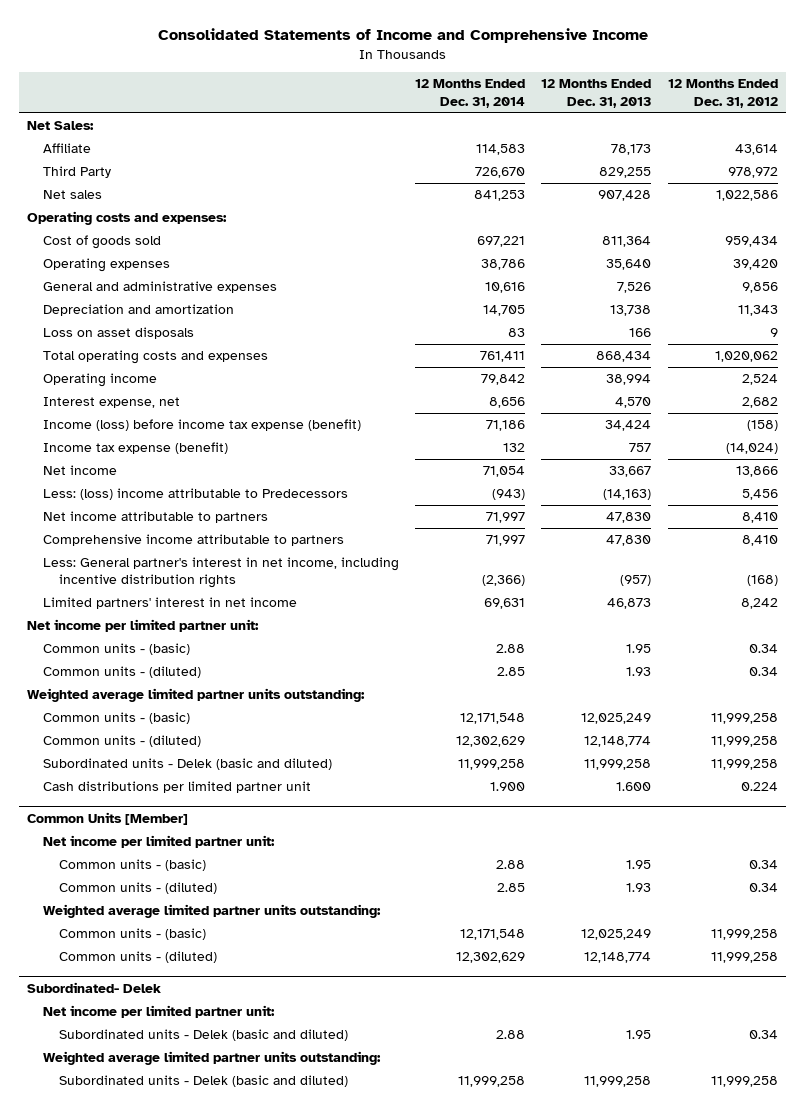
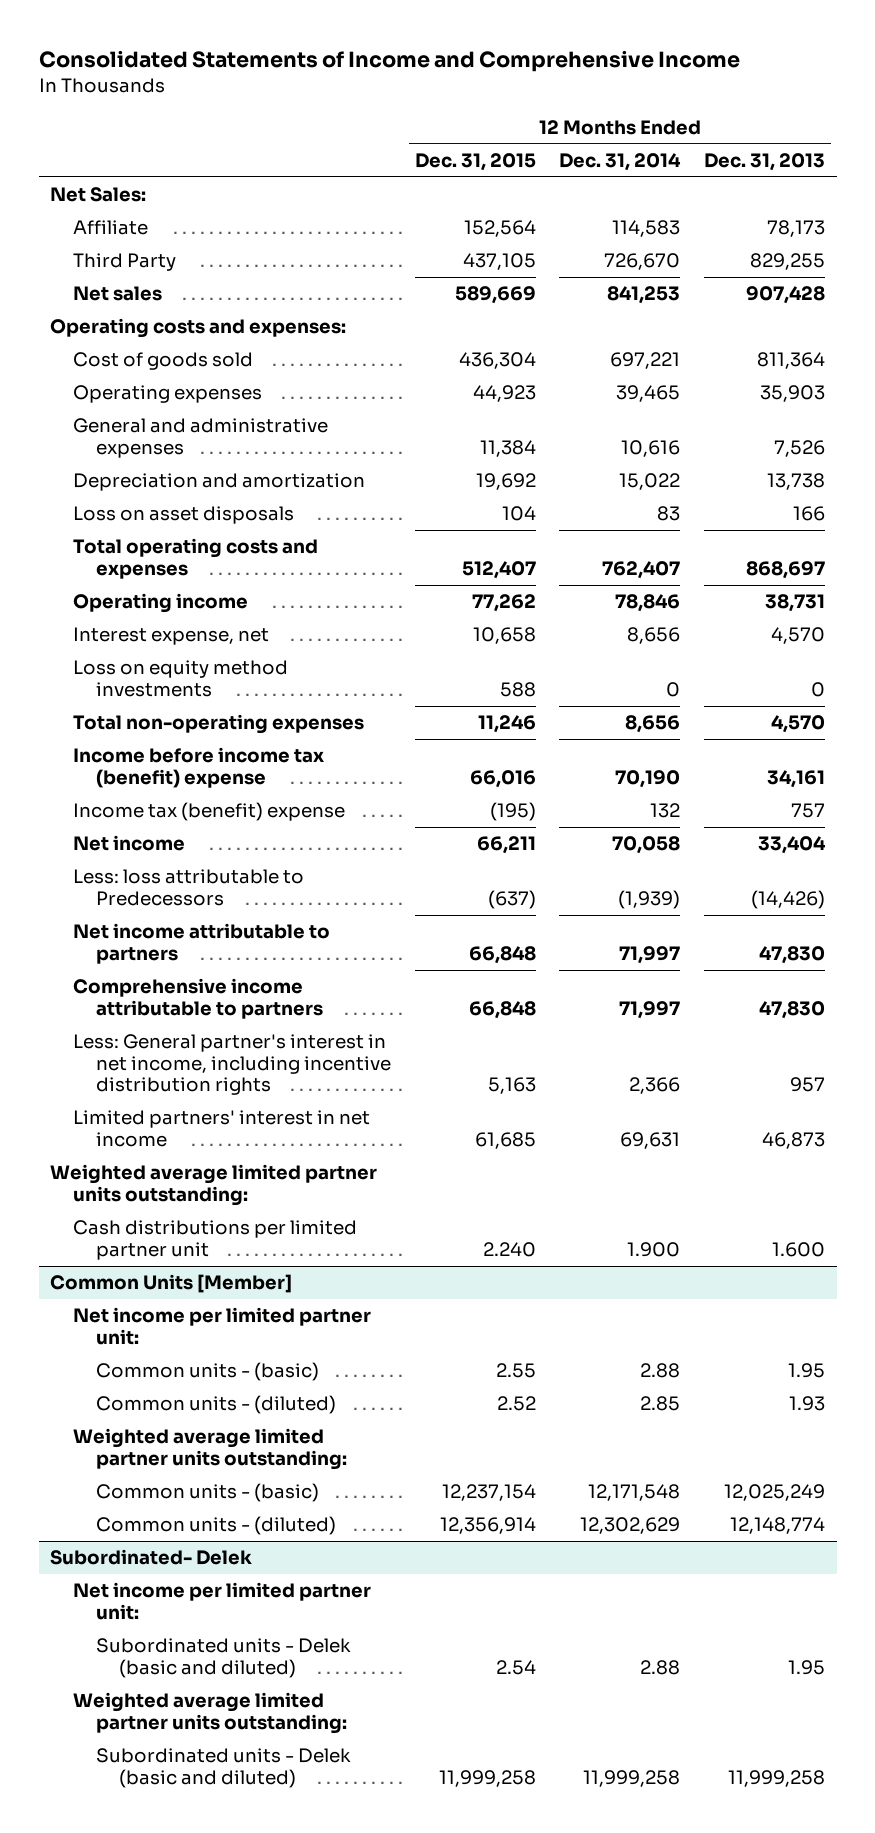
- | 12 Months Ended Dec. 31, 2014 | 12 Months Ended Dec. 31, 2013 | 12 Months Ended Dec. 31, 2012
+ | 12 Months Ended Dec. 31, 2015 | 12 Months Ended Dec. 31, 2014 | 12 Months Ended Dec. 31, 2013
- Operating expenses | 38,786 | 35,640 | 39,420
+ Operating expenses | 44,923 | 39,465 | 35,903
- Depreciation and amortization | 14,705 | 13,738 | 11,343
+ Depreciation and amortization | 19,692 | 15,022 | 13,738
- Total operating costs and expenses | 761,411 | 868,434 | 1,020,062
- Operating income | 79,842 | 38,994 | 2,524
+ Total operating costs and expenses | 512,407 | 762,407 | 868,697
+ Operating income | 77,262 | 78,846 | 38,731
- Income (loss) before income tax expense (benefit) | 71,186 | 34,424 | (158)
- Income tax expense (benefit) | 132 | 757 | (14,024)
- Net income | 71,054 | 33,667 | 13,866
- Less: (loss) income attributable to Predecessors | (943) | (14,163) | 5,456
+ Loss on equity method investments | 588 | 0 | 0
+ Total non-operating expenses | 11,246 | 8,656 | 4,570
+ Income before income tax (benefit) expense | 66,016 | 70,190 | 34,161
+ Income tax (benefit) expense | (195) | 132 | 757
+ Net income | 66,211 | 70,058 | 33,404
+ Less: loss attributable to Predecessors | (637) | (1,939) | (14,426)
- Less: General partner's interest in net income, including incentive distribution rights | (2,366) | (957) | (168)
+ Less: General partner's interest in net income, including incentive distribution rights | 5,163 | 2,366 | 957
- Net income per limited partner unit:
- Common units - (basic) | 2.88 | 1.95 | 0.34
- Common units - (diluted) | 2.85 | 1.93 | 0.34
- Common units - (basic) | 12,171,548 | 12,025,249 | 11,999,258
- Common units - (diluted) | 12,302,629 | 12,148,774 | 11,999,258
- Subordinated units - Delek (basic and diluted) | 11,999,258 | 11,999,258 | 11,999,258

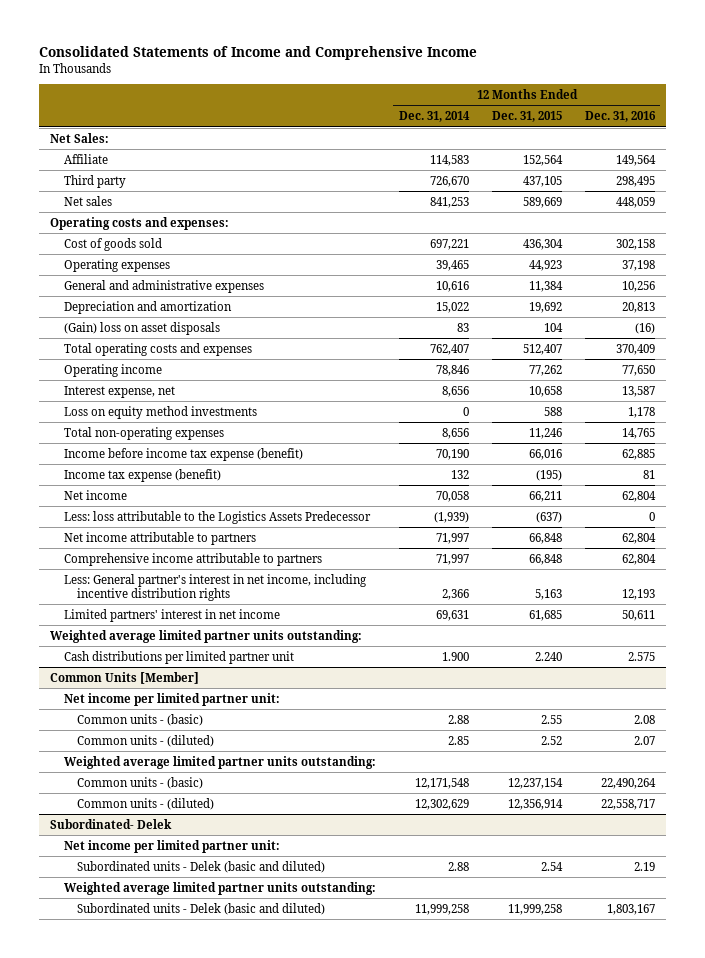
- | 12 Months Ended Dec. 31, 2015 | 12 Months Ended Dec. 31, 2014 | 12 Months Ended Dec. 31, 2013
+ | 12 Months Ended Dec. 31, 2014 | 12 Months Ended Dec. 31, 2015 | 12 Months Ended Dec. 31, 2016
- Third Party | 437,105 | 726,670 | 829,255
+ Third party | 726,670 | 437,105 | 298,495
- Loss on asset disposals | 104 | 83 | 166
+ (Gain) loss on asset disposals | 83 | 104 | (16)
- Income before income tax (benefit) expense | 66,016 | 70,190 | 34,161
- Income tax (benefit) expense | (195) | 132 | 757
+ Income before income tax expense (benefit) | 70,190 | 66,016 | 62,885
+ Income tax expense (benefit) | 132 | (195) | 81
- Less: loss attributable to Predecessors | (637) | (1,939) | (14,426)
+ Less: loss attributable to the Logistics Assets Predecessor | (1,939) | (637) | 0

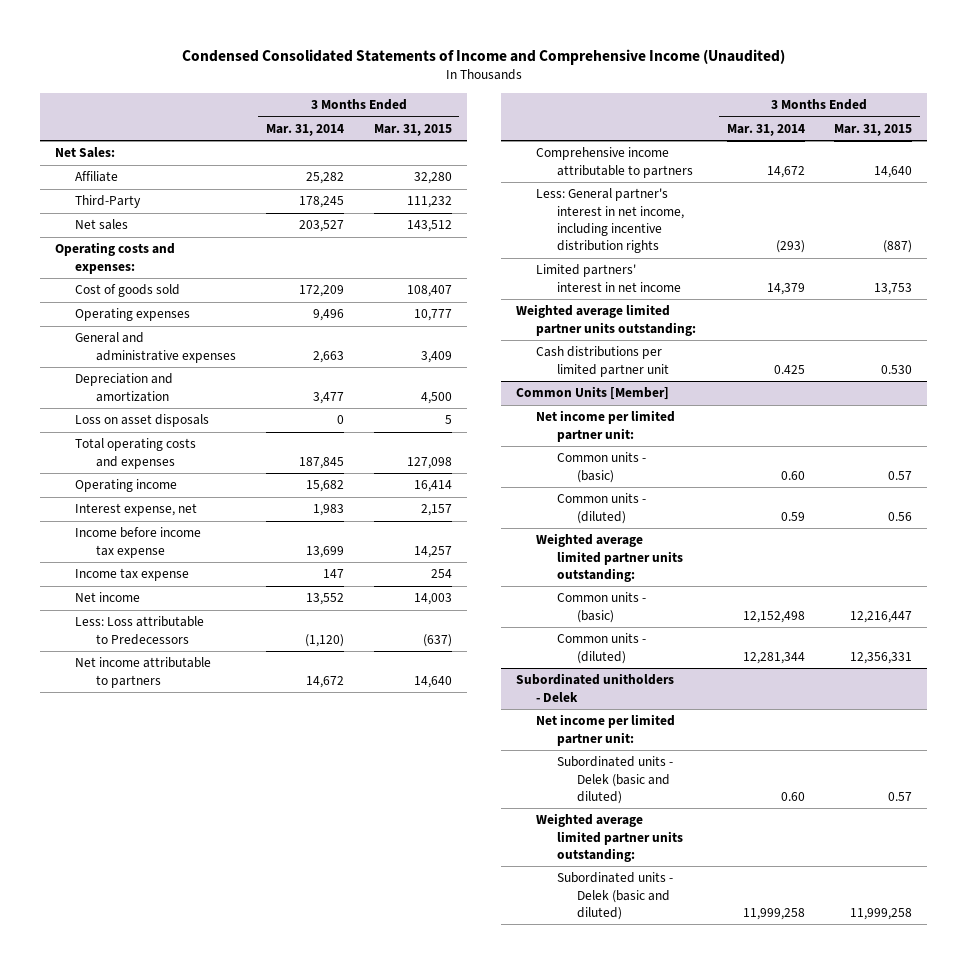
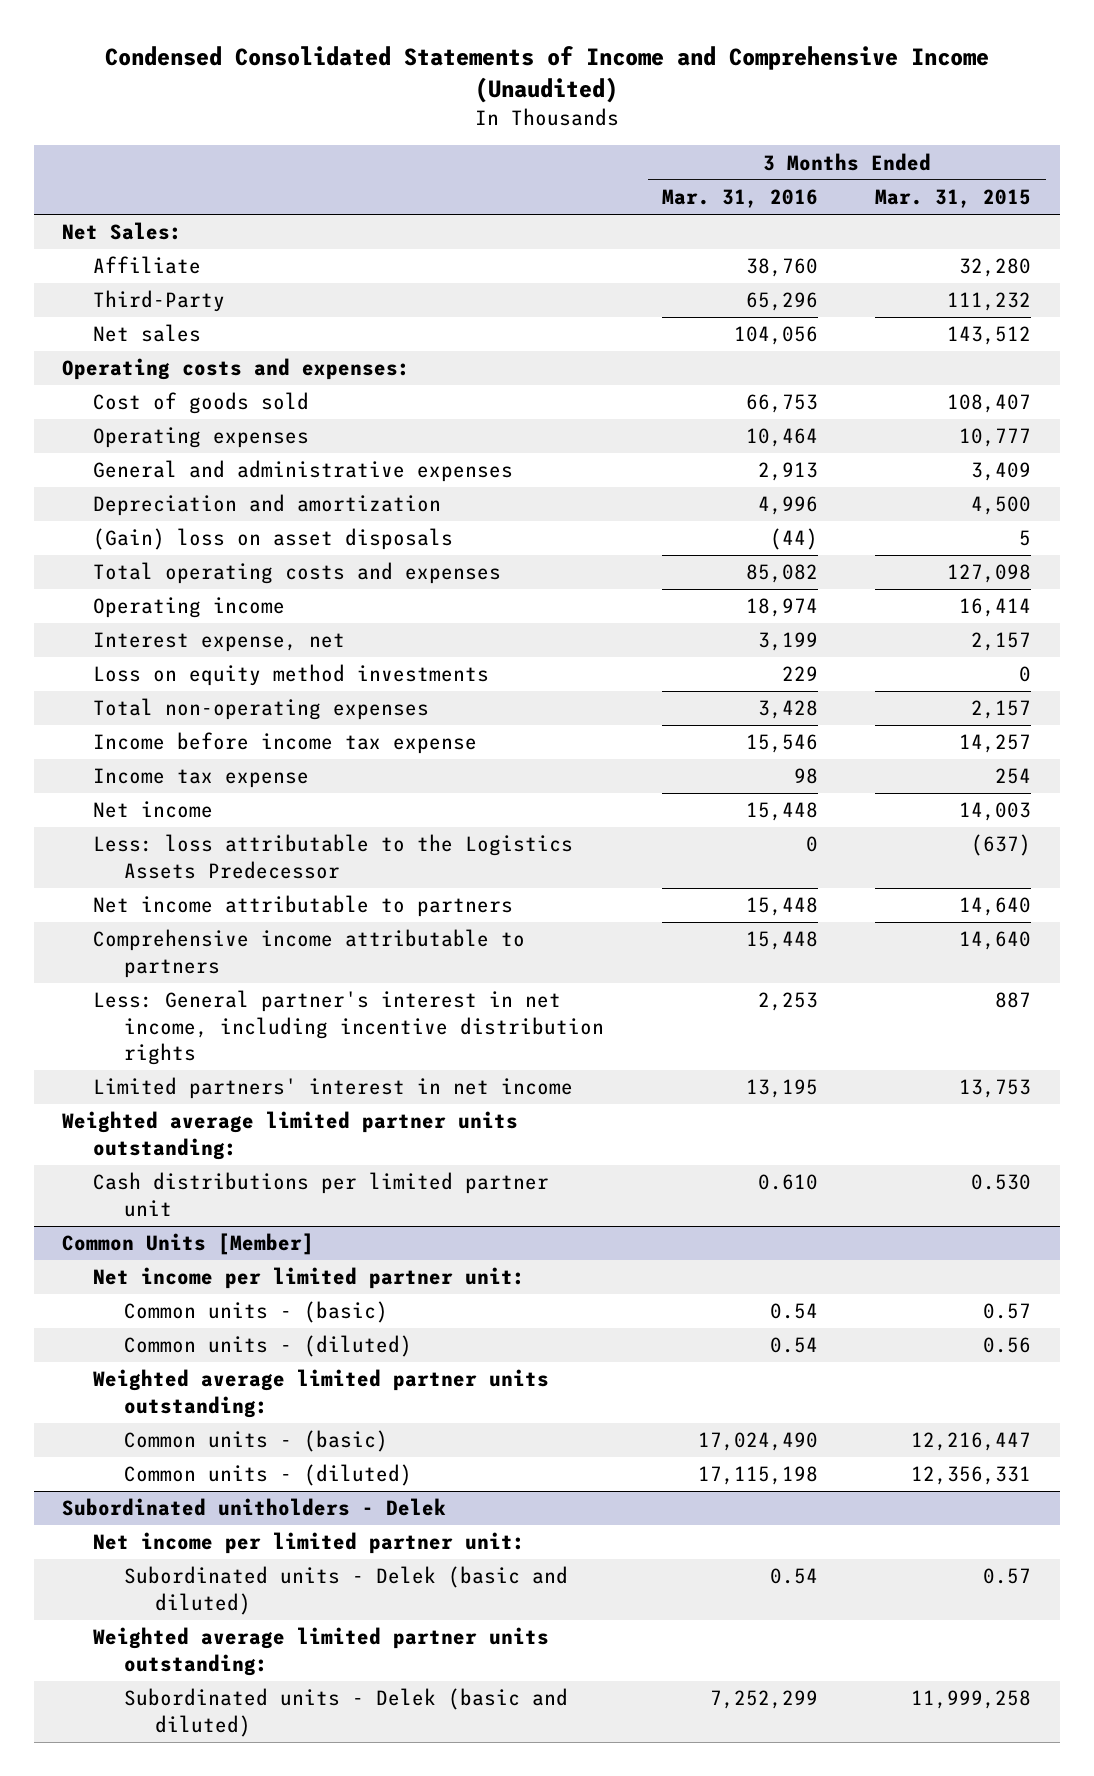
- | 3 Months Ended Mar. 31, 2014 | 3 Months Ended Mar. 31, 2015
+ | 3 Months Ended Mar. 31, 2016 | 3 Months Ended Mar. 31, 2015
- Loss on asset disposals | 0 | 5
+ (Gain) loss on asset disposals | (44) | 5
+ Loss on equity method investments | 229 | 0
+ Total non-operating expenses | 3,428 | 2,157
- Less: Loss attributable to Predecessors | (1,120) | (637)
+ Less: loss attributable to the Logistics Assets Predecessor | 0 | (637)
- Less: General partner's interest in net income, including incentive distribution rights | (293) | (887)
+ Less: General partner's interest in net income, including incentive distribution rights | 2,253 | 887

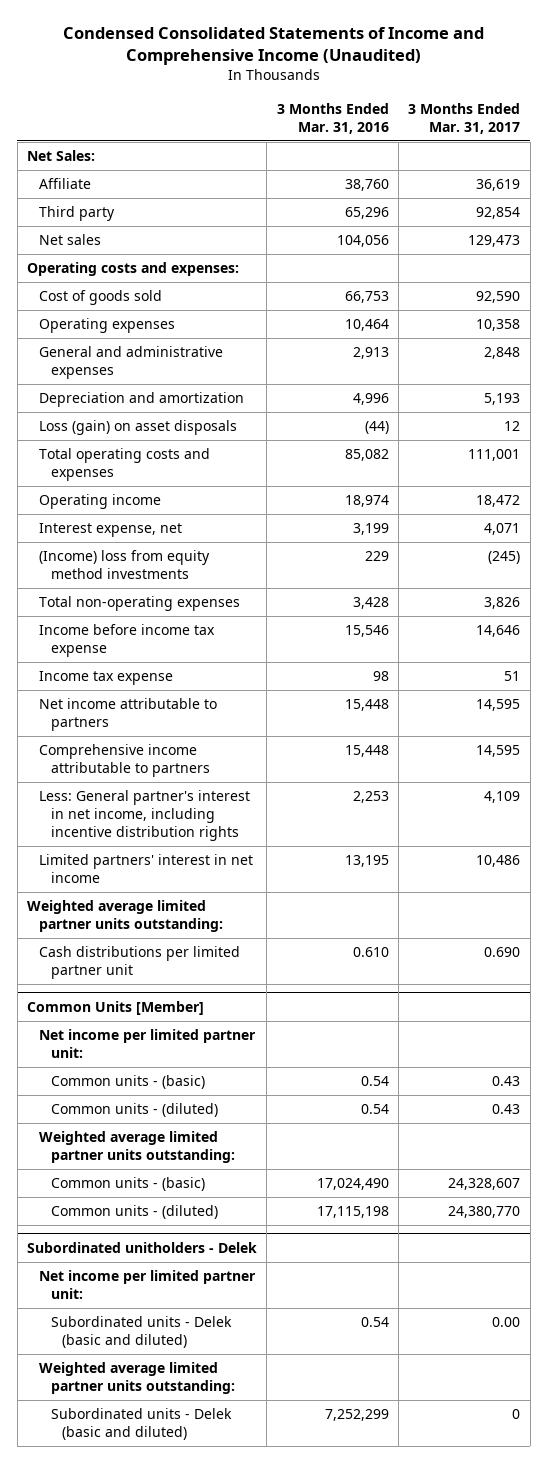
- | 3 Months Ended Mar. 31, 2016 | 3 Months Ended Mar. 31, 2015
+ | 3 Months Ended Mar. 31, 2016 | 3 Months Ended Mar. 31, 2017
- Third-Party | 65,296 | 111,232
+ Third party | 65,296 | 92,854
- (Gain) loss on asset disposals | (44) | 5
+ Loss (gain) on asset disposals | (44) | 12
- Loss on equity method investments | 229 | 0
+ (Income) loss from equity method investments | 229 | (245)
- Net income | 15,448 | 14,003
- Less: loss attributable to the Logistics Assets Predecessor | 0 | (637)

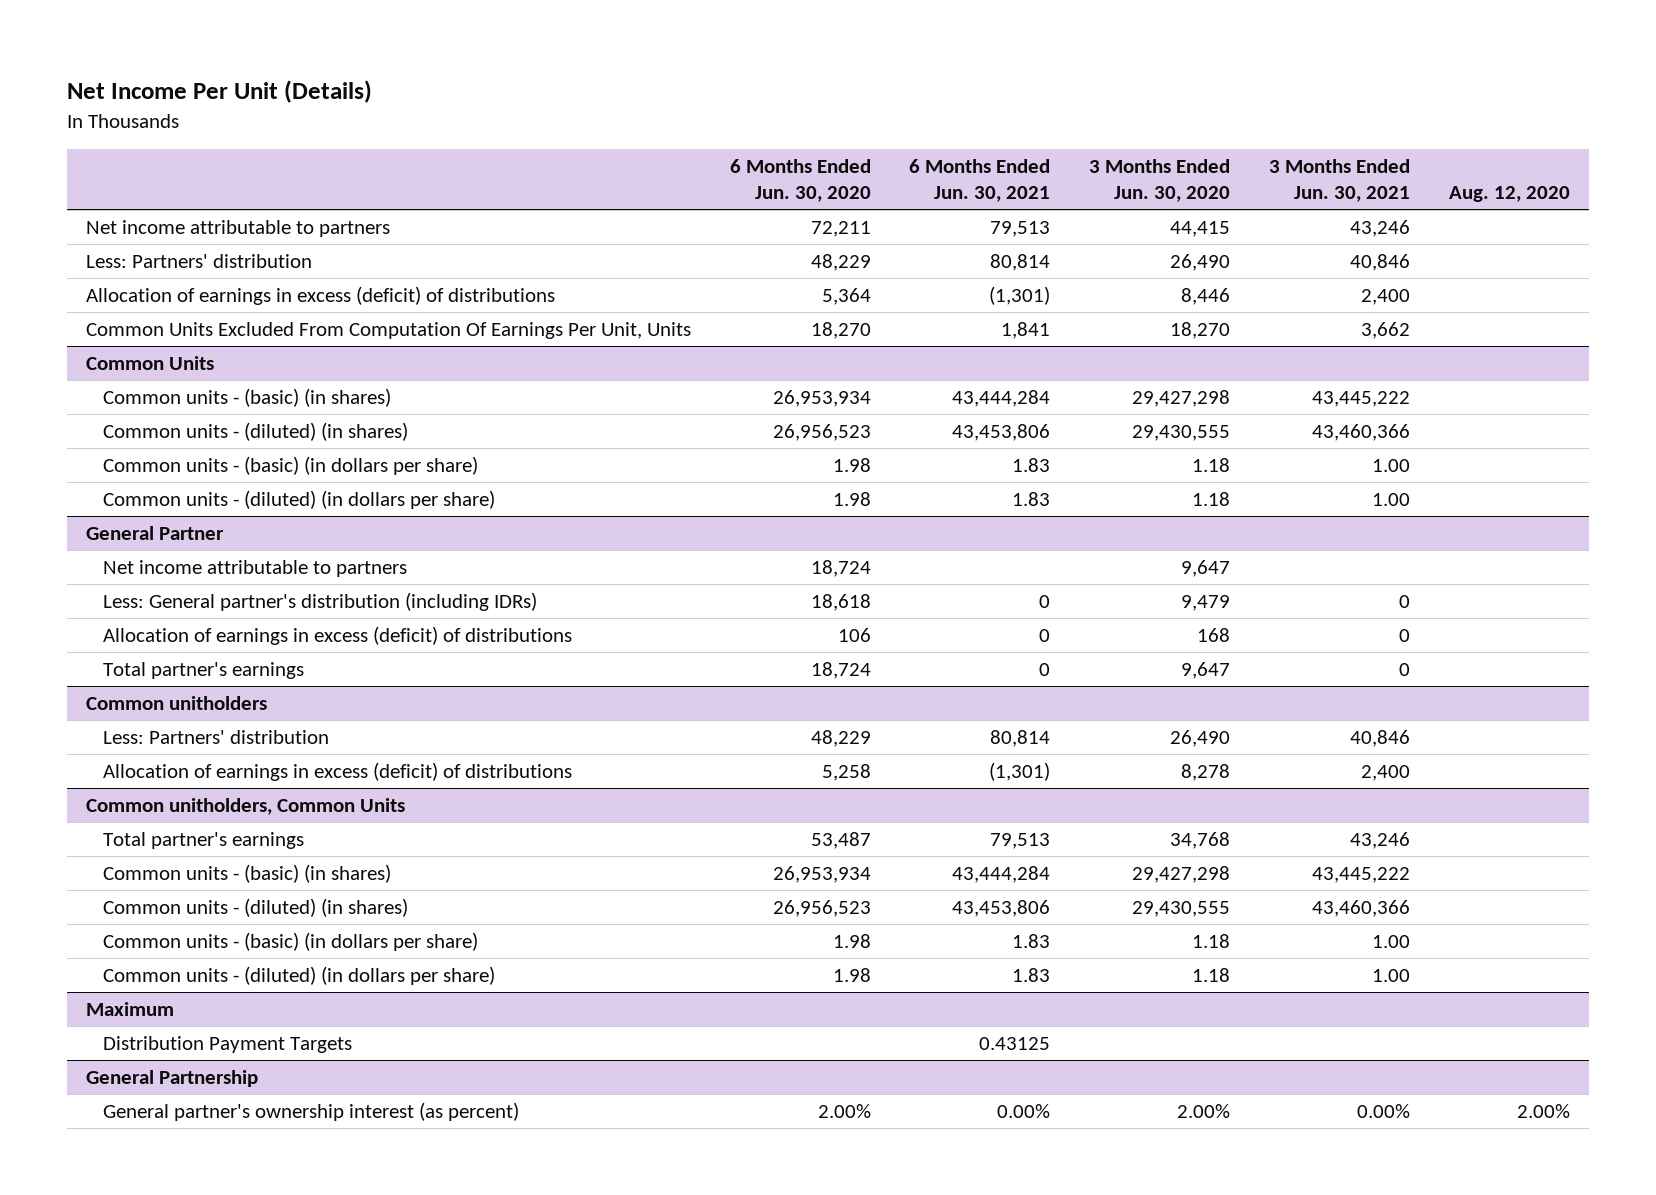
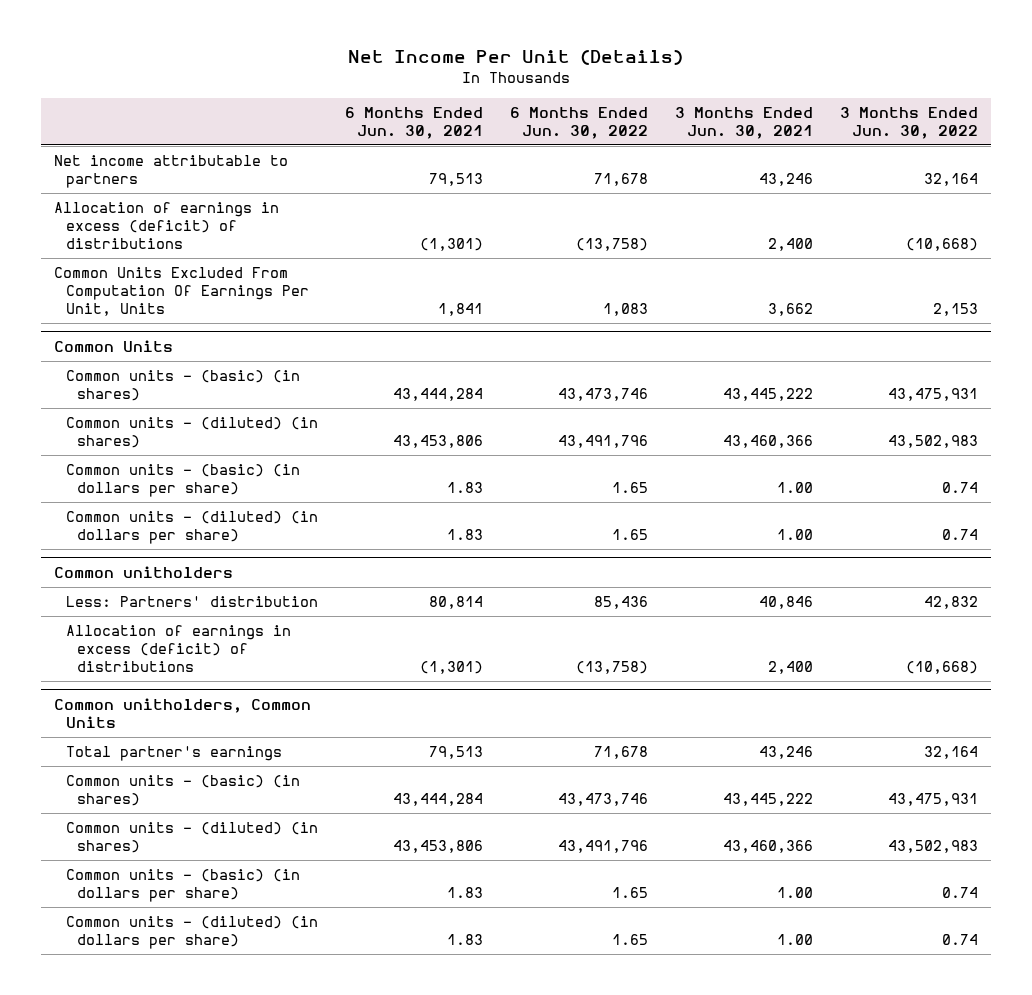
- | 6 Months Ended Jun. 30, 2020 | 6 Months Ended Jun. 30, 2021 | 3 Months Ended Jun. 30, 2020 | 3 Months Ended Jun. 30, 2021 | Aug. 12, 2020
+ | 6 Months Ended Jun. 30, 2021 | 6 Months Ended Jun. 30, 2022 | 3 Months Ended Jun. 30, 2021 | 3 Months Ended Jun. 30, 2022
- Less: Partners' distribution | 48,229 | 80,814 | 26,490 | 40,846 |
- General Partner
- Net income attributable to partners | 18,724 | | 9,647 | |
- Less: General partner's distribution (including IDRs) | 18,618 | 0 | 9,479 | 0 |
- Allocation of earnings in excess (deficit) of distributions | 106 | 0 | 168 | 0 |
- Total partner's earnings | 18,724 | 0 | 9,647 | 0 |
- Maximum
- Distribution Payment Targets | | 0.43125 | | |
- General Partnership
- General partner's ownership interest (as percent) | 2.00% | 0.00% | 2.00% | 0.00% | 2.00%

